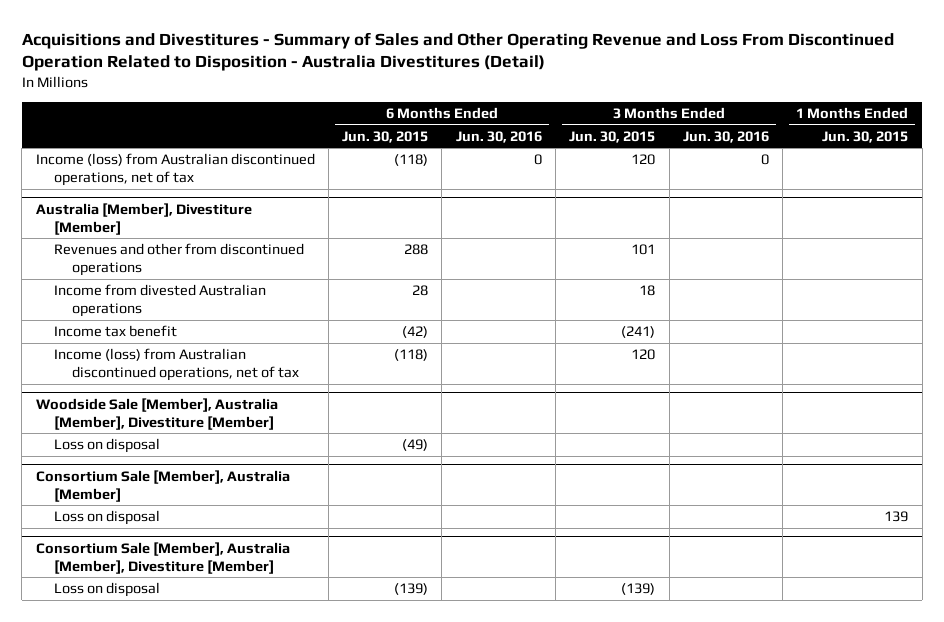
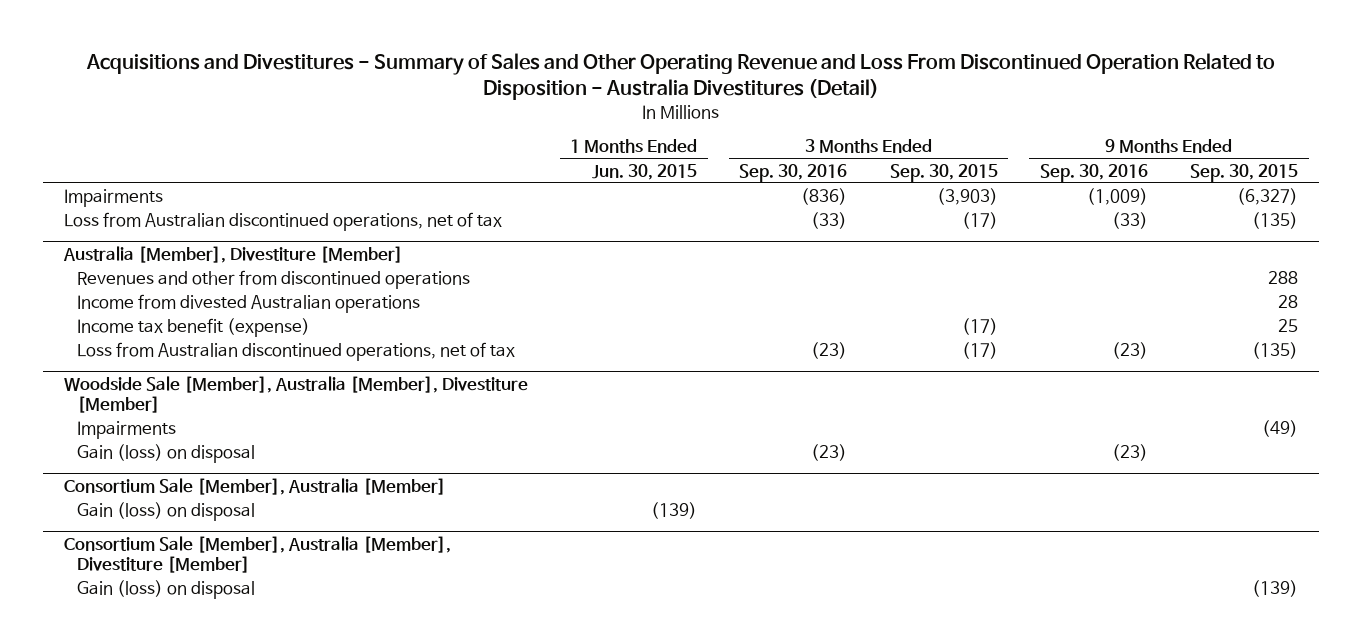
- | 6 Months Ended Jun. 30, 2015 | 6 Months Ended Jun. 30, 2016 | 3 Months Ended Jun. 30, 2015 | 3 Months Ended Jun. 30, 2016 | 1 Months Ended Jun. 30, 2015
+ | 1 Months Ended Jun. 30, 2015 | 3 Months Ended Sep. 30, 2016 | 3 Months Ended Sep. 30, 2015 | 9 Months Ended Sep. 30, 2016 | 9 Months Ended Sep. 30, 2015
- Income (loss) from Australian discontinued operations, net of tax | (118) | 0 | 120 | 0 |
+ Impairments | | (836) | (3,903) | (1,009) | (6,327)
+ Loss from Australian discontinued operations, net of tax | | (33) | (17) | (33) | (135)
@ Australia [Member], Divestiture [Member]
- Income tax benefit | (42) | | (241) | |
- Income (loss) from Australian discontinued operations, net of tax | (118) | | 120 | |
+ Income tax benefit (expense) | | | (17) | | 25
+ Loss from Australian discontinued operations, net of tax | | (23) | (17) | (23) | (135)
@ Woodside Sale [Member], Australia [Member], Divestiture [Member]
- Loss on disposal | (49) | | | |
+ Impairments | | | | | (49)
+ Gain (loss) on disposal | | (23) | | (23) |
@ Consortium Sale [Member], Australia [Member]
- Loss on disposal | | | | | 139
+ Gain (loss) on disposal | (139) | | | |
@ Consortium Sale [Member], Australia [Member], Divestiture [Member]
- Loss on disposal | (139) | | (139) | |
+ Gain (loss) on disposal | | | | | (139)

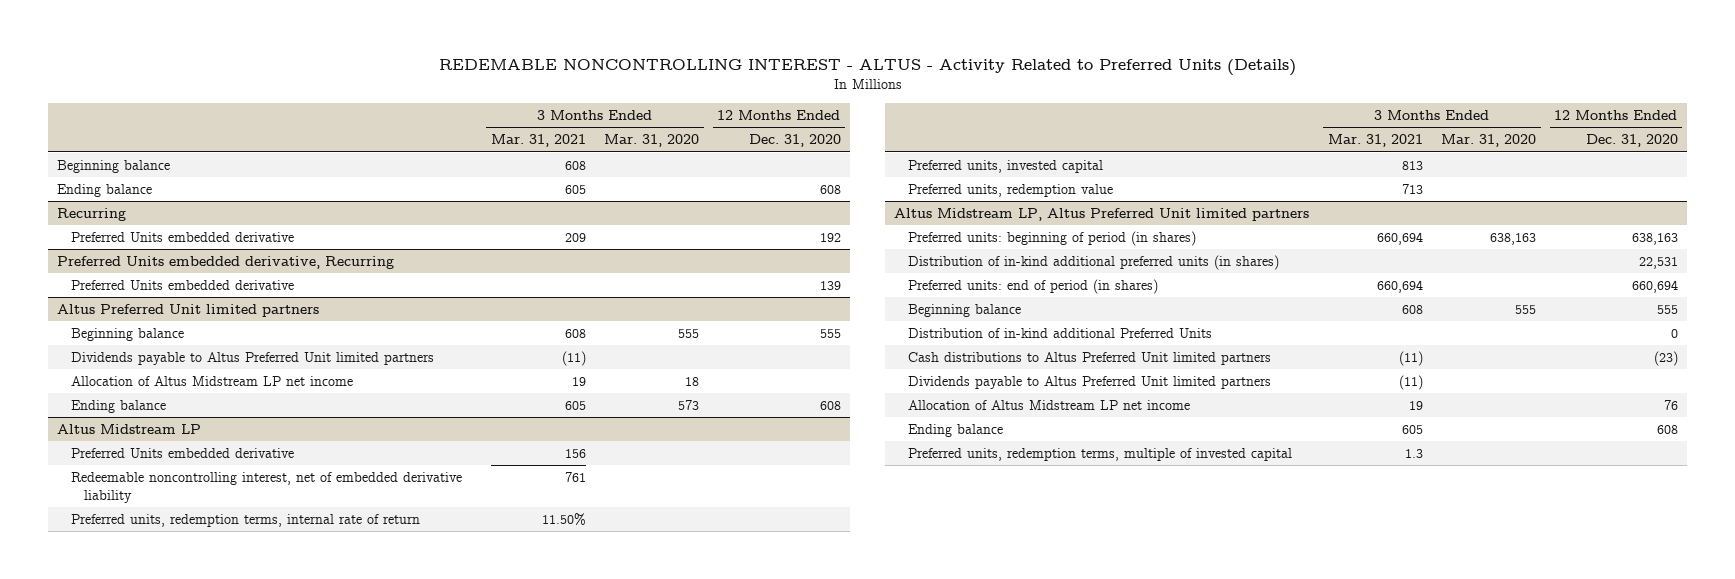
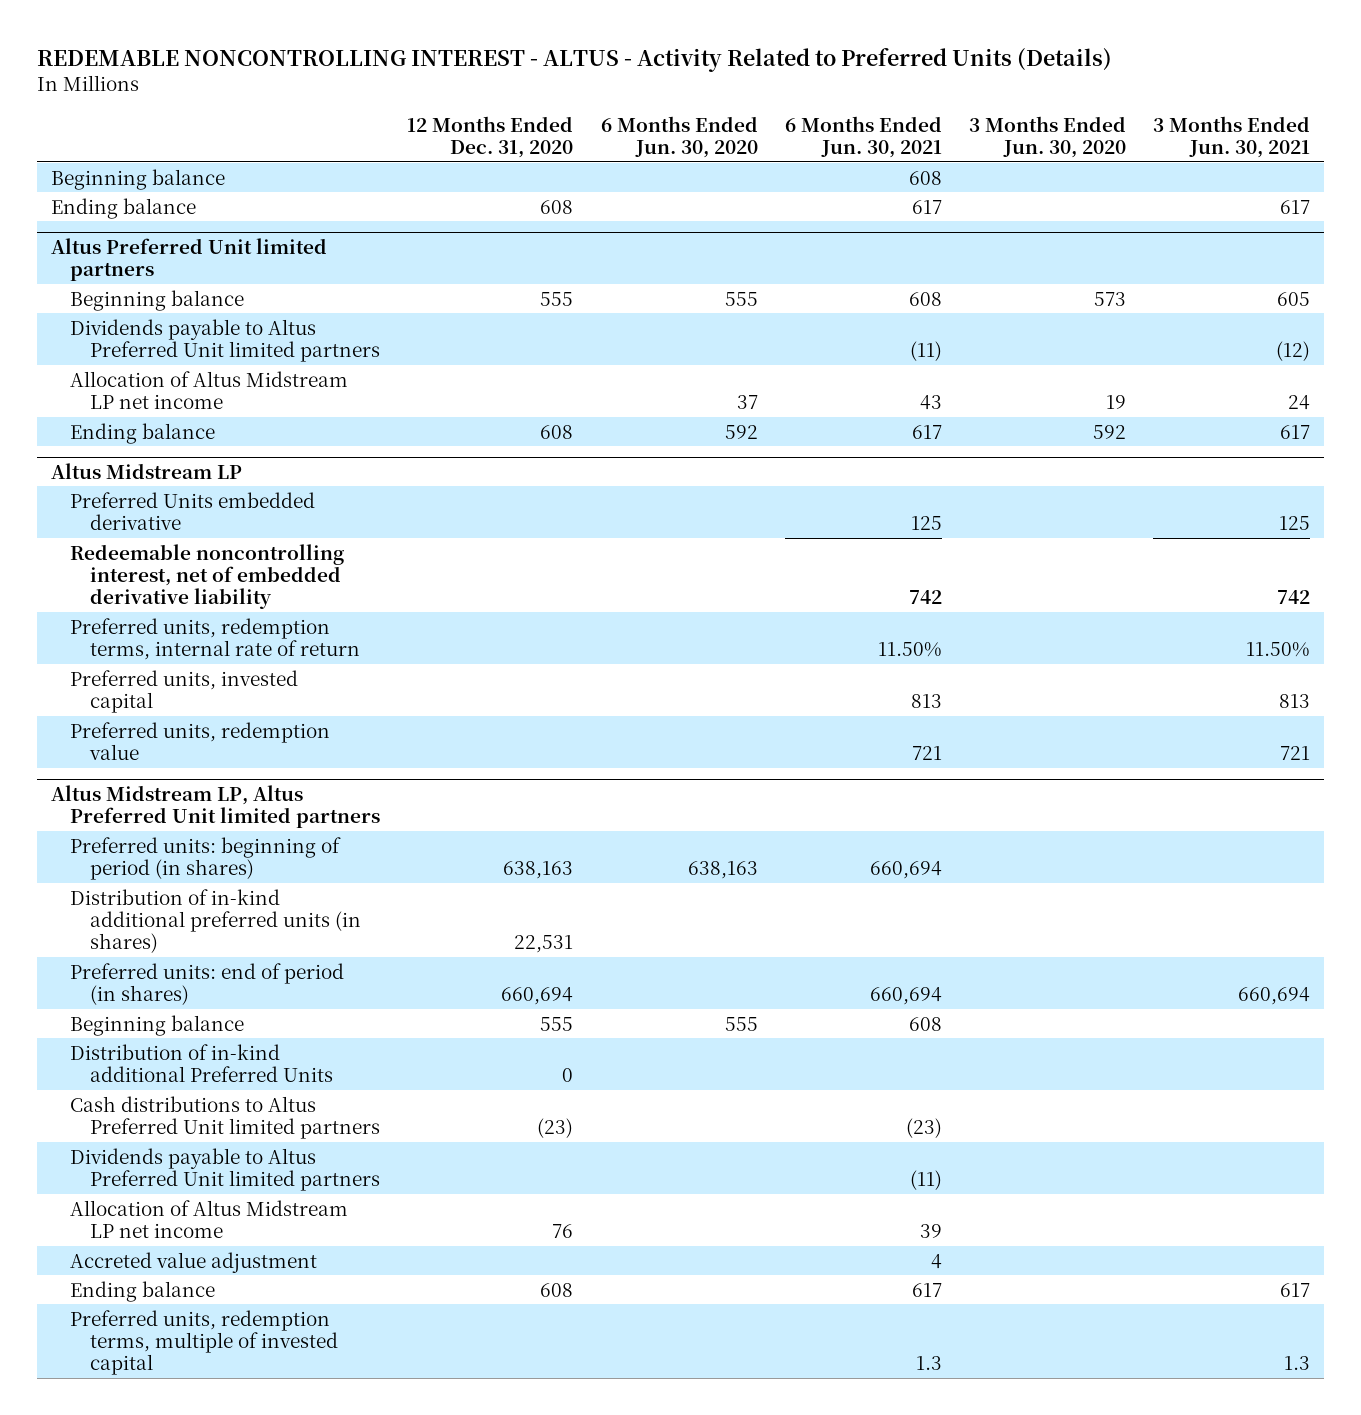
- | 3 Months Ended Mar. 31, 2021 | 3 Months Ended Mar. 31, 2020 | 12 Months Ended Dec. 31, 2020
+ | 12 Months Ended Dec. 31, 2020 | 6 Months Ended Jun. 30, 2020 | 6 Months Ended Jun. 30, 2021 | 3 Months Ended Jun. 30, 2020 | 3 Months Ended Jun. 30, 2021
- Recurring
- Preferred Units embedded derivative | 209 | | 192
- Preferred Units embedded derivative, Recurring
- Preferred Units embedded derivative | | | 139
@ Altus Midstream LP, Altus Preferred Unit limited partners
+ Accreted value adjustment | | | 4 | |

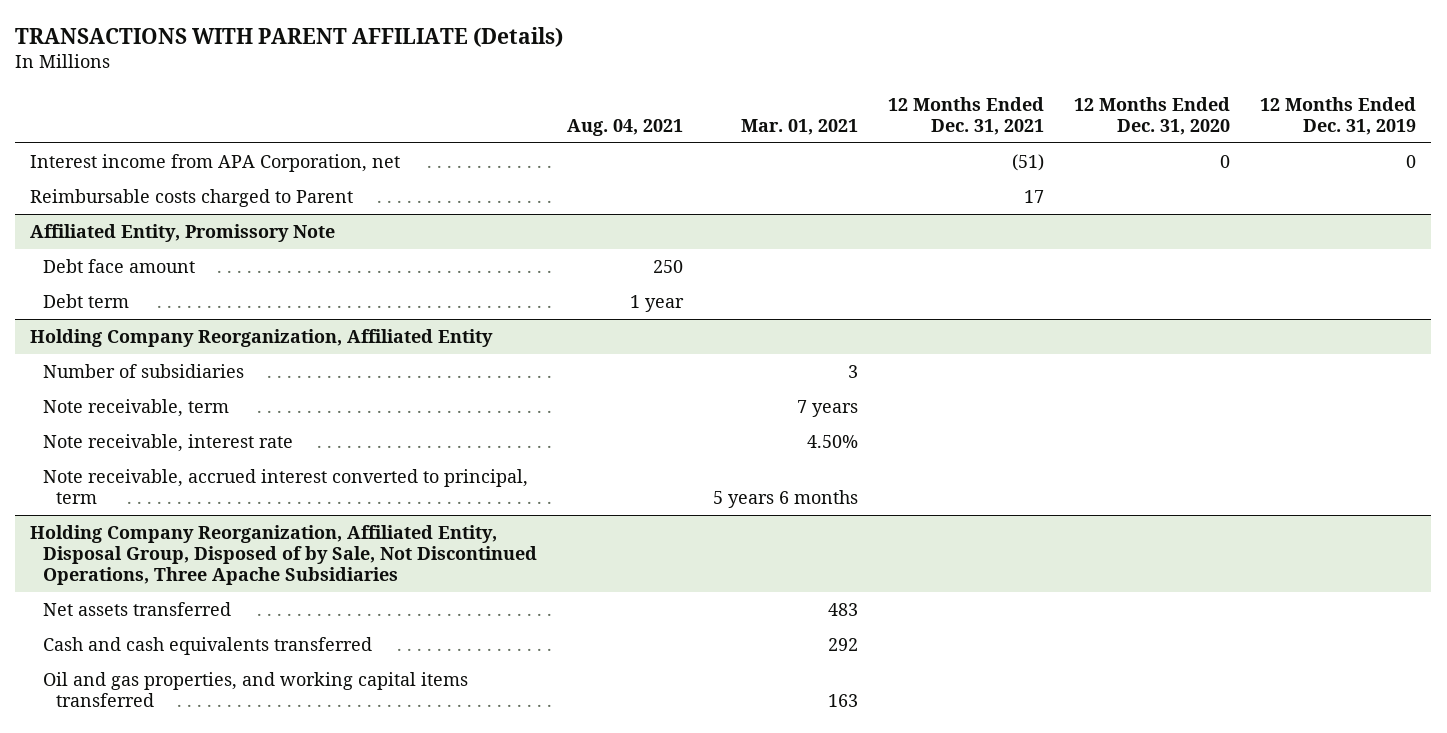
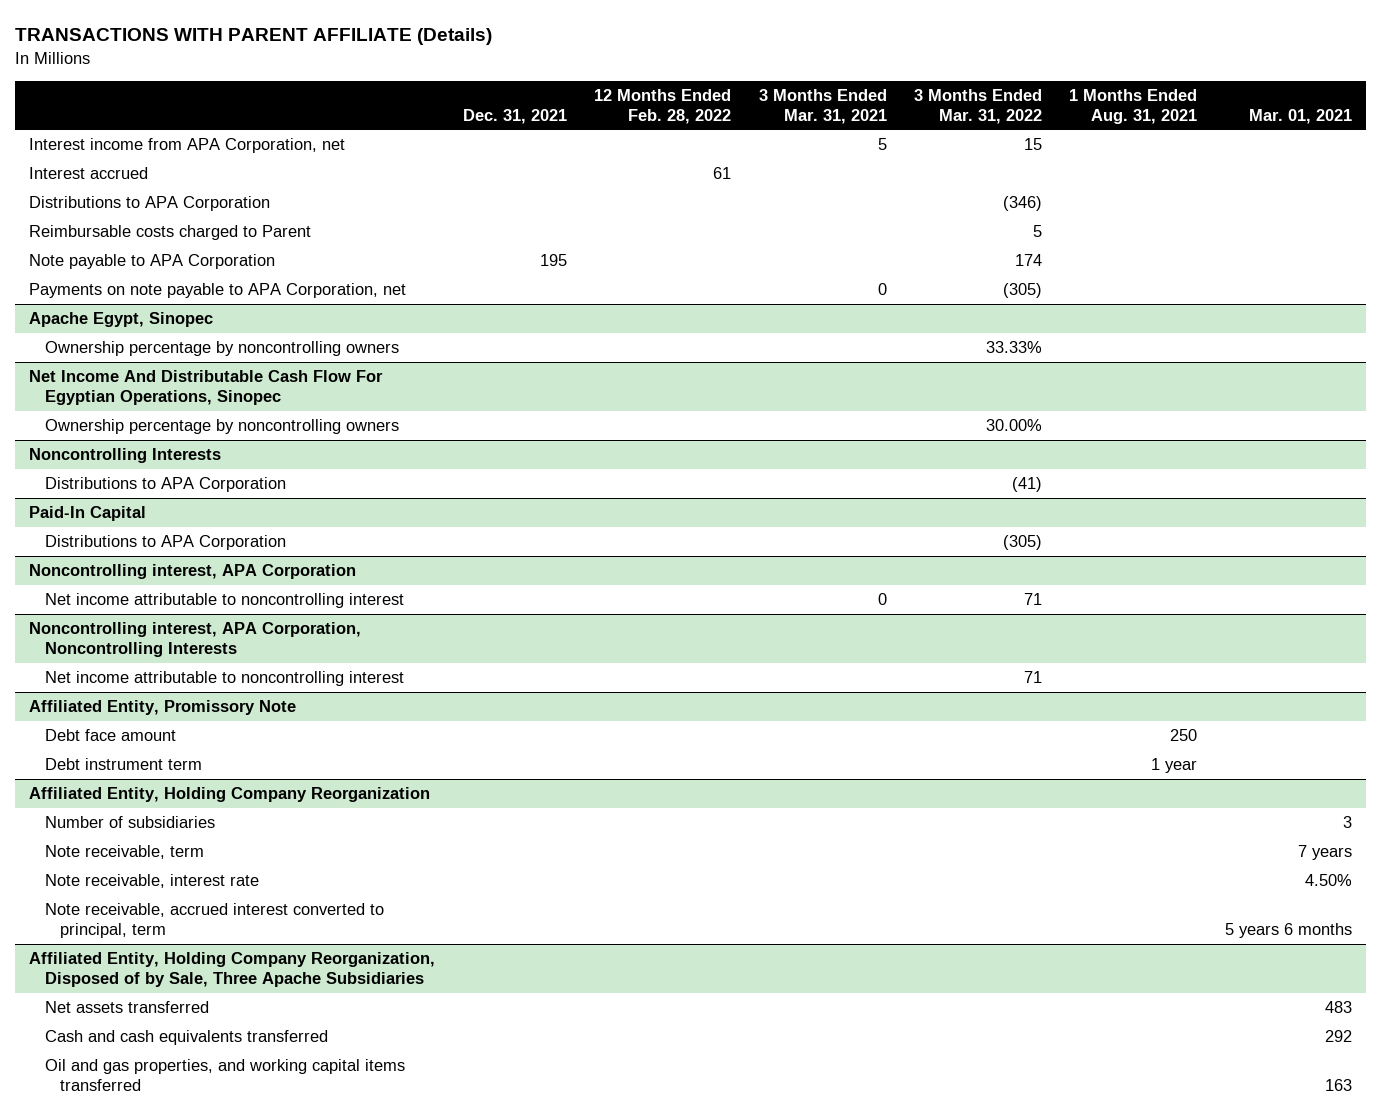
- | Aug. 04, 2021 | Mar. 01, 2021 | 12 Months Ended Dec. 31, 2021 | 12 Months Ended Dec. 31, 2020 | 12 Months Ended Dec. 31, 2019
+ | Dec. 31, 2021 | 12 Months Ended Feb. 28, 2022 | 3 Months Ended Mar. 31, 2021 | 3 Months Ended Mar. 31, 2022 | 1 Months Ended Aug. 31, 2021 | Mar. 01, 2021
+ Interest accrued | | 61 | | | |
+ Distributions to APA Corporation | | | | (346) | |
+ Note payable to APA Corporation | 195 | | | 174 | |
+ Payments on note payable to APA Corporation, net | | | 0 | (305) | |
+ Apache Egypt, Sinopec
+ Ownership percentage by noncontrolling owners | | | | 33.33% | |
+ Net Income And Distributable Cash Flow For Egyptian Operations, Sinopec
+ Ownership percentage by noncontrolling owners | | | | 30.00% | |
+ Noncontrolling Interests
+ Distributions to APA Corporation | | | | (41) | |
+ Paid-In Capital
+ Distributions to APA Corporation | | | | (305) | |
+ Noncontrolling interest, APA Corporation
+ Net income attributable to noncontrolling interest | | | 0 | 71 | |
+ Noncontrolling interest, APA Corporation, Noncontrolling Interests
+ Net income attributable to noncontrolling interest | | | | 71 | |
@ Affiliated Entity, Promissory Note
- Debt term | 1 year | | | |
- Holding Company Reorganization, Affiliated Entity
@ Affiliated Entity, Promissory Note
+ Debt instrument term | | | | | 1 year |
+ Affiliated Entity, Holding Company Reorganization
- Holding Company Reorganization, Affiliated Entity, Disposal Group, Disposed of by Sale, Not Discontinued Operations, Three Apache Subsidiaries
+ Affiliated Entity, Holding Company Reorganization, Disposed of by Sale, Three Apache Subsidiaries

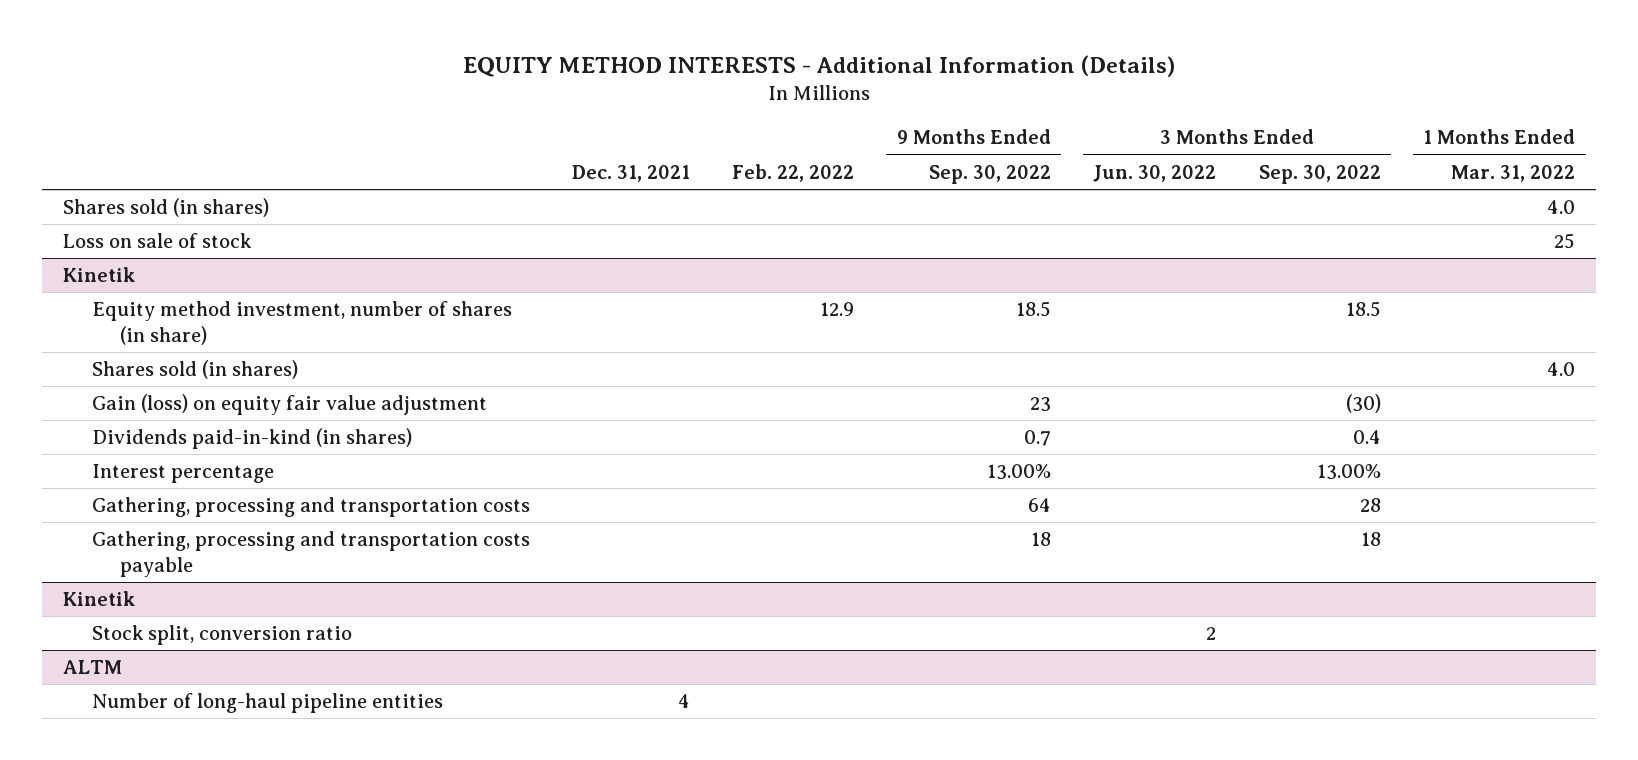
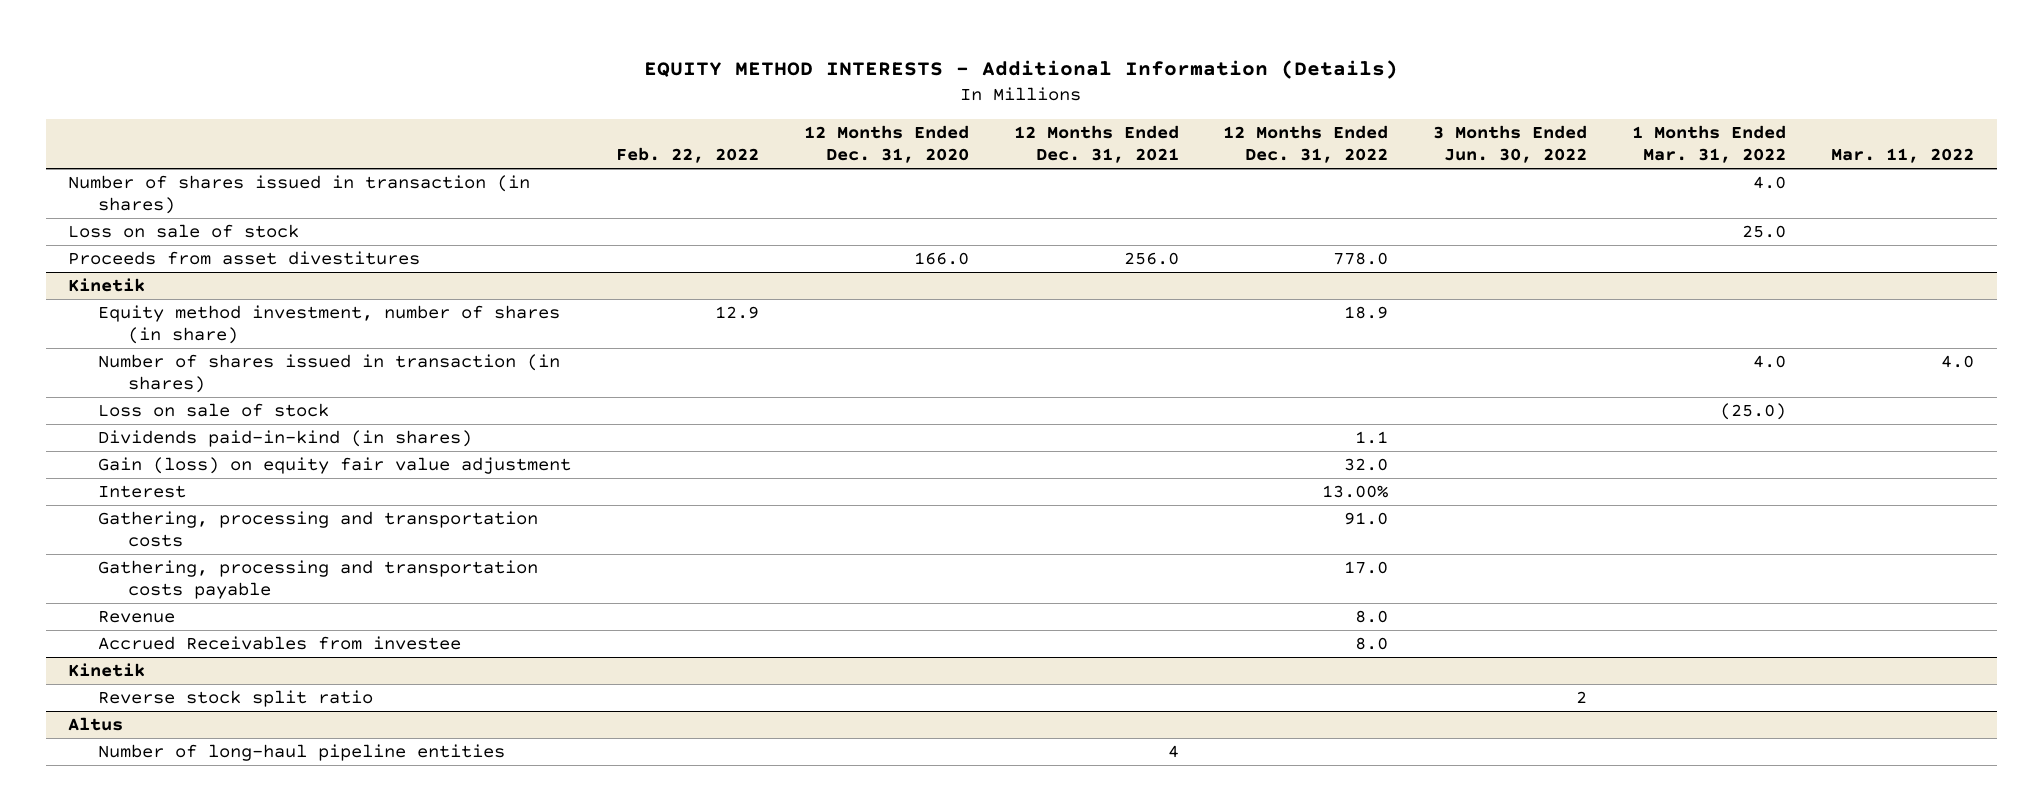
- | Dec. 31, 2021 | Feb. 22, 2022 | 9 Months Ended Sep. 30, 2022 | 3 Months Ended Jun. 30, 2022 | 3 Months Ended Sep. 30, 2022 | 1 Months Ended Mar. 31, 2022
+ | Feb. 22, 2022 | 12 Months Ended Dec. 31, 2020 | 12 Months Ended Dec. 31, 2021 | 12 Months Ended Dec. 31, 2022 | 3 Months Ended Jun. 30, 2022 | 1 Months Ended Mar. 31, 2022 | Mar. 11, 2022
- Shares sold (in shares) | | | | | | 4.0
- Loss on sale of stock | | | | | | 25
+ Number of shares issued in transaction (in shares) | | | | | | 4.0 |
+ Loss on sale of stock | | | | | | 25.0 |
+ Proceeds from asset divestitures | | 166.0 | 256.0 | 778.0 | | |
@ Kinetik
- Shares sold (in shares) | | | | | | 4.0
+ Number of shares issued in transaction (in shares) | | | | | | 4.0 | 4.0
+ Loss on sale of stock | | | | | | (25.0) |
- Interest percentage | | | 13.00% | | 13.00% |
moved down: Gain (loss) on equity fair value adjustment | | | | 32.0 | | |
+ Interest | | | | 13.00% | | |
+ Revenue | | | | 8.0 | | |
+ Accrued Receivables from investee | | | | 8.0 | | |
- Stock split, conversion ratio | | | | 2 | |
- ALTM
@ Kinetik
+ Reverse stock split ratio | | | | | 2 | |
+ Altus

